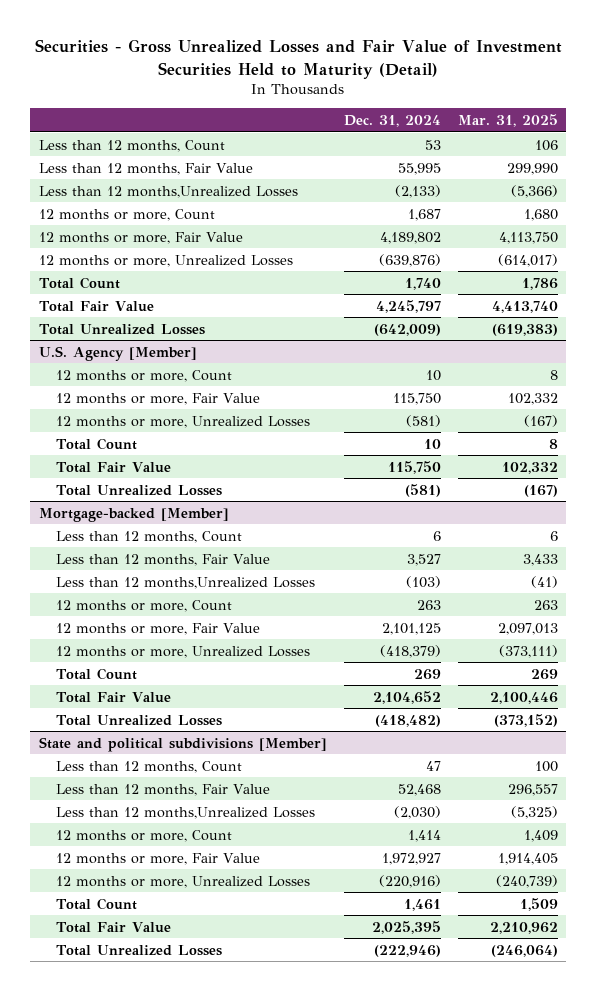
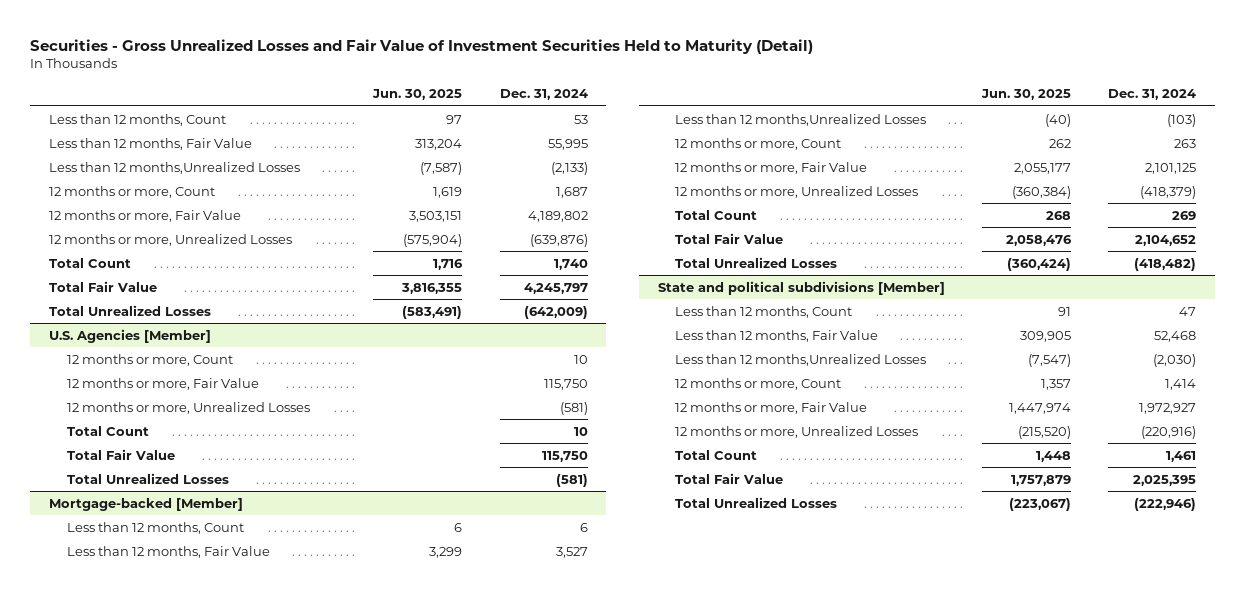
- | Dec. 31, 2024 | Mar. 31, 2025
+ | Jun. 30, 2025 | Dec. 31, 2024
- U.S. Agency [Member]
+ U.S. Agencies [Member]

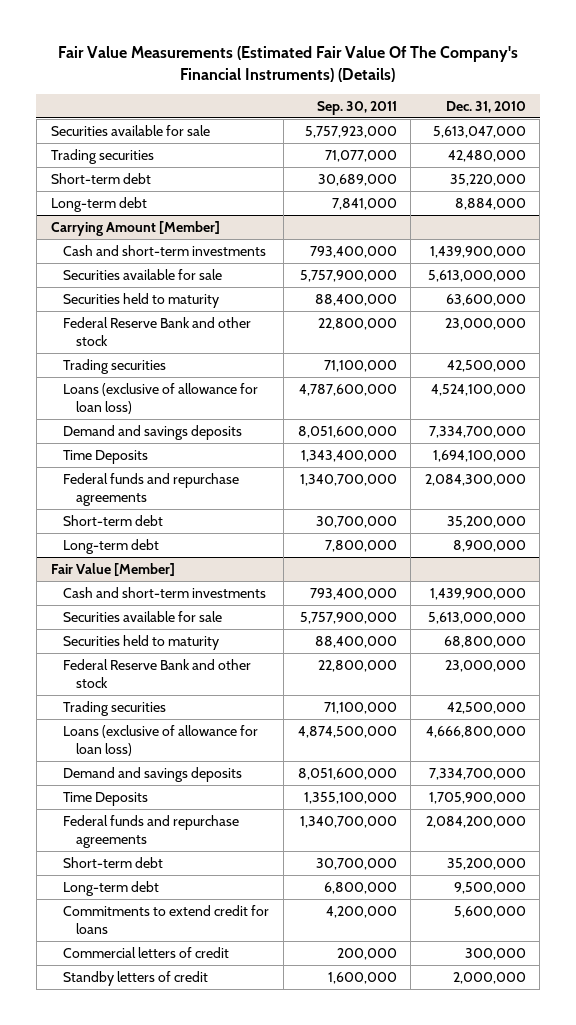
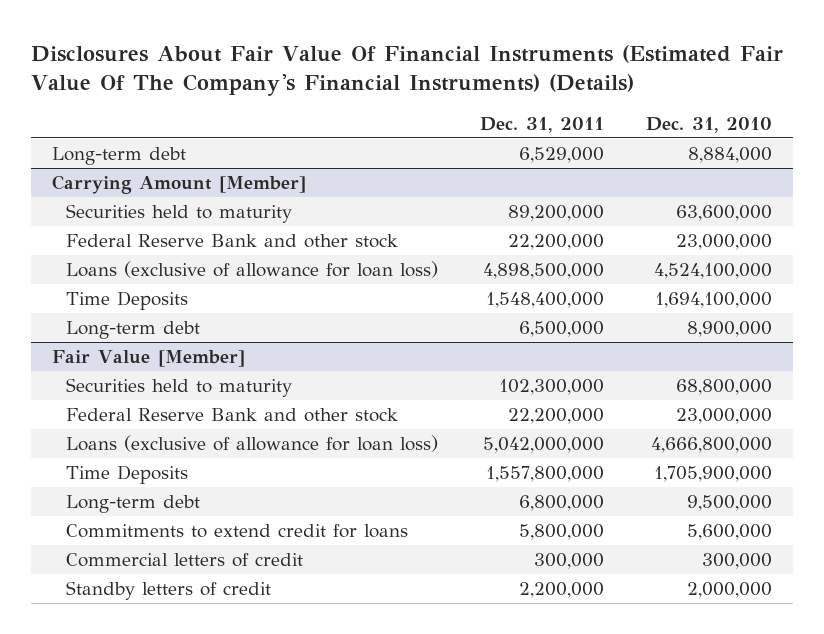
- Fair Value Measurements (Estimated Fair Value Of The Company's Financial Instruments) (Details)
+ Disclosures About Fair Value Of Financial Instruments (Estimated Fair Value Of The Company's Financial Instruments) (Details)
- | Sep. 30, 2011 | Dec. 31, 2010
+ | Dec. 31, 2011 | Dec. 31, 2010
- Securities available for sale | 5,757,923,000 | 5,613,047,000
- Trading securities | 71,077,000 | 42,480,000
- Short-term debt | 30,689,000 | 35,220,000
@ Carrying Amount [Member]
- Cash and short-term investments | 793,400,000 | 1,439,900,000
- Securities available for sale | 5,757,900,000 | 5,613,000,000
- Trading securities | 71,100,000 | 42,500,000
- Demand and savings deposits | 8,051,600,000 | 7,334,700,000
- Federal funds and repurchase agreements | 1,340,700,000 | 2,084,300,000
- Short-term debt | 30,700,000 | 35,200,000
@ Fair Value [Member]
- Cash and short-term investments | 793,400,000 | 1,439,900,000
- Securities available for sale | 5,757,900,000 | 5,613,000,000
- Trading securities | 71,100,000 | 42,500,000
- Demand and savings deposits | 8,051,600,000 | 7,334,700,000
- Federal funds and repurchase agreements | 1,340,700,000 | 2,084,200,000
- Short-term debt | 30,700,000 | 35,200,000

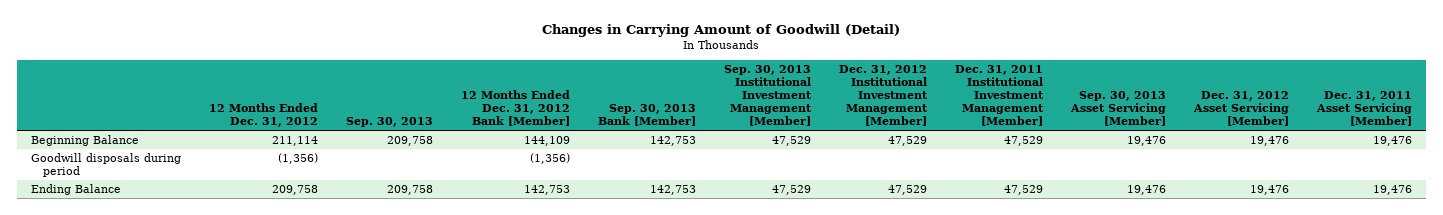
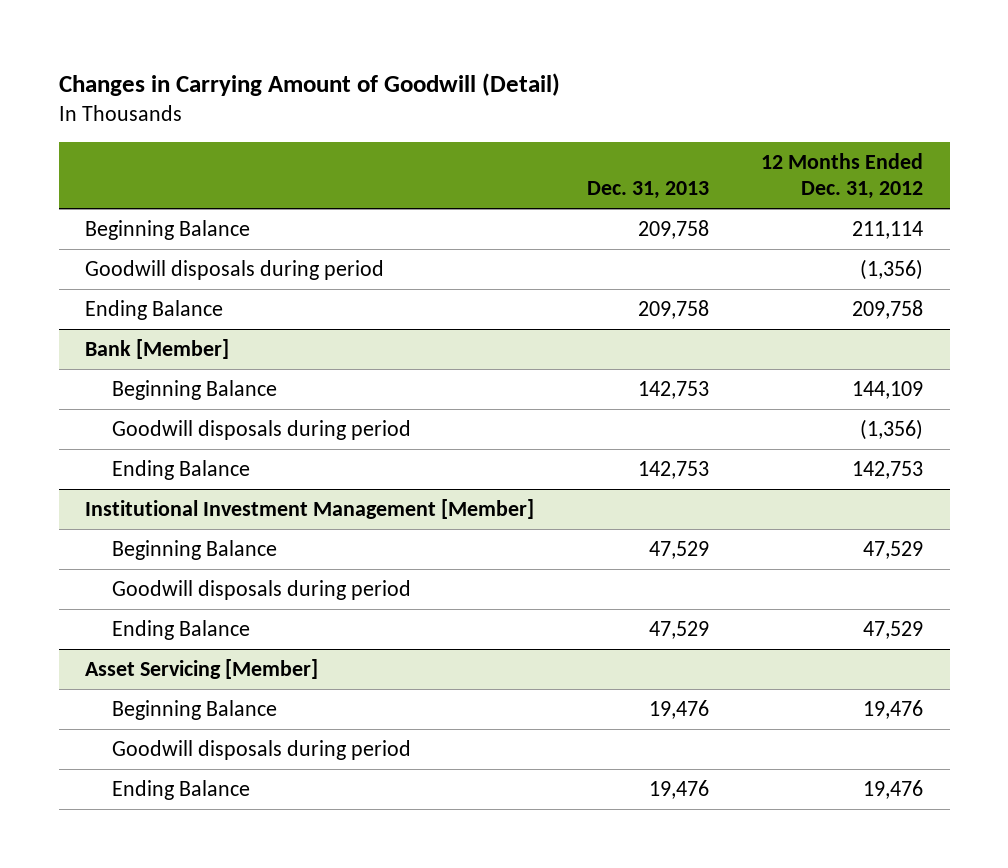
- | 12 Months Ended Dec. 31, 2012 | Sep. 30, 2013 | 12 Months Ended Dec. 31, 2012 Bank [Member] | Sep. 30, 2013 Bank [Member] | Sep. 30, 2013 Institutional Investment Management [Member] | Dec. 31, 2012 Institutional Investment Management [Member] | Dec. 31, 2011 Institutional Investment Management [Member] | Sep. 30, 2013 Asset Servicing [Member] | Dec. 31, 2012 Asset Servicing [Member] | Dec. 31, 2011 Asset Servicing [Member]
+ | Dec. 31, 2013 | 12 Months Ended Dec. 31, 2012
+ Bank [Member]
+ Beginning Balance | 142,753 | 144,109
+ Goodwill disposals during period | | (1,356)
+ Ending Balance | 142,753 | 142,753
+ Institutional Investment Management [Member]
+ Beginning Balance | 47,529 | 47,529
+ Goodwill disposals during period
+ Ending Balance | 47,529 | 47,529
+ Asset Servicing [Member]
+ Beginning Balance | 19,476 | 19,476
+ Goodwill disposals during period
+ Ending Balance | 19,476 | 19,476

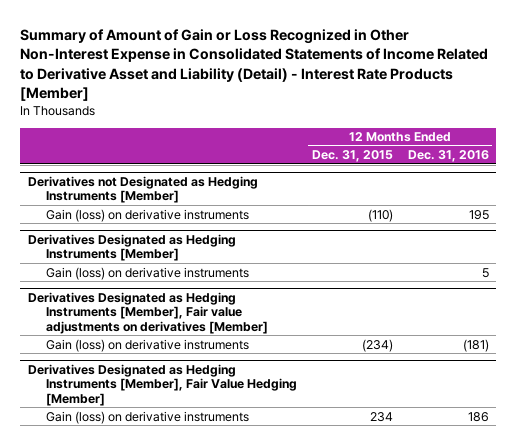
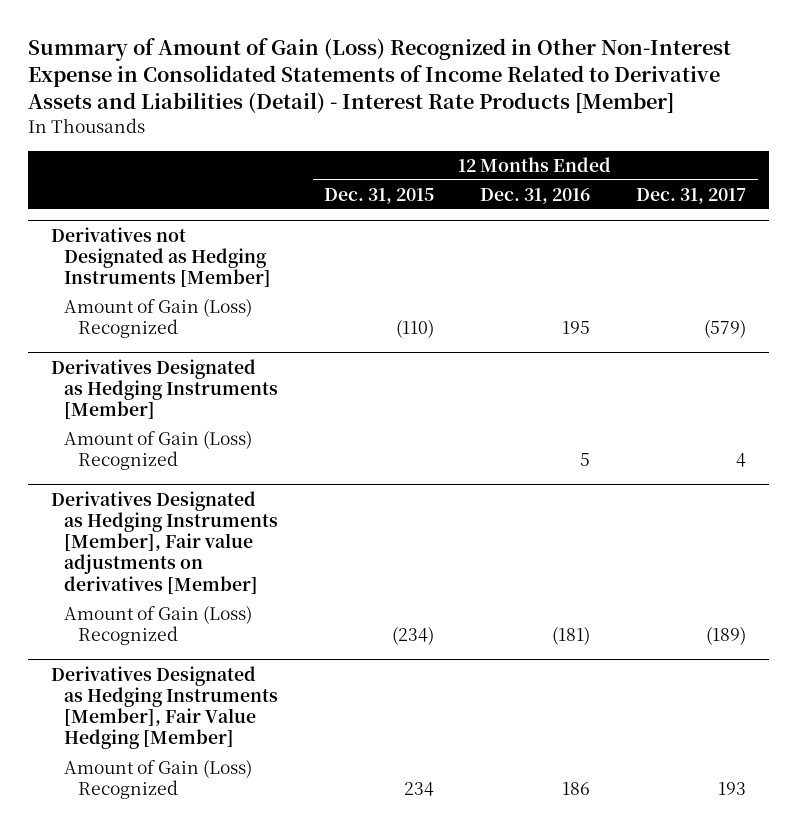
- Summary of Amount of Gain or Loss Recognized in Other Non-Interest Expense in Consolidated Statements of Income Related to Derivative Asset and Liability (Detail) - Interest Rate Products [Member]
+ Summary of Amount of Gain (Loss) Recognized in Other Non-Interest Expense in Consolidated Statements of Income Related to Derivative Assets and Liabilities (Detail) - Interest Rate Products [Member]
- | 12 Months Ended Dec. 31, 2015 | 12 Months Ended Dec. 31, 2016
+ | 12 Months Ended Dec. 31, 2015 | 12 Months Ended Dec. 31, 2016 | 12 Months Ended Dec. 31, 2017
@ Derivatives not Designated as Hedging Instruments [Member]
- Gain (loss) on derivative instruments | (110) | 195
+ Amount of Gain (Loss) Recognized | (110) | 195 | (579)
@ Derivatives Designated as Hedging Instruments [Member]
- Gain (loss) on derivative instruments | | 5
+ Amount of Gain (Loss) Recognized | | 5 | 4
@ Derivatives Designated as Hedging Instruments [Member], Fair value adjustments on derivatives [Member]
- Gain (loss) on derivative instruments | (234) | (181)
+ Amount of Gain (Loss) Recognized | (234) | (181) | (189)
@ Derivatives Designated as Hedging Instruments [Member], Fair Value Hedging [Member]
- Gain (loss) on derivative instruments | 234 | 186
+ Amount of Gain (Loss) Recognized | 234 | 186 | 193

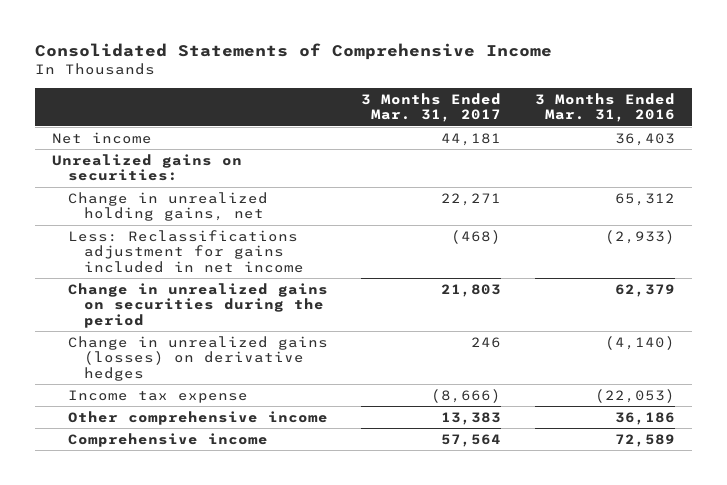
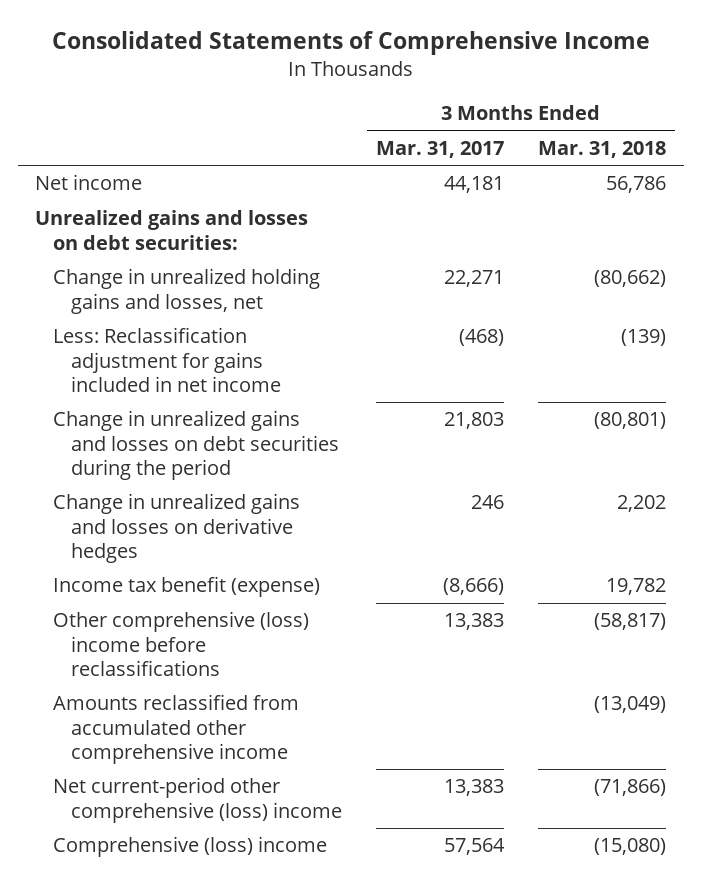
- | 3 Months Ended Mar. 31, 2017 | 3 Months Ended Mar. 31, 2016
+ | 3 Months Ended Mar. 31, 2017 | 3 Months Ended Mar. 31, 2018
- Unrealized gains on securities:
- Change in unrealized holding gains, net | 22,271 | 65,312
- Less: Reclassifications adjustment for gains included in net income | (468) | (2,933)
- Change in unrealized gains on securities during the period | 21,803 | 62,379
- Change in unrealized gains (losses) on derivative hedges | 246 | (4,140)
- Income tax expense | (8,666) | (22,053)
- Other comprehensive income | 13,383 | 36,186
- Comprehensive income | 57,564 | 72,589
+ Unrealized gains and losses on debt securities:
+ Change in unrealized holding gains and losses, net | 22,271 | (80,662)
+ Less: Reclassification adjustment for gains included in net income | (468) | (139)
+ Change in unrealized gains and losses on debt securities during the period | 21,803 | (80,801)
+ Change in unrealized gains and losses on derivative hedges | 246 | 2,202
+ Income tax benefit (expense) | (8,666) | 19,782
+ Other comprehensive (loss) income before reclassifications | 13,383 | (58,817)
+ Amounts reclassified from accumulated other comprehensive income | | (13,049)
+ Net current-period other comprehensive (loss) income | 13,383 | (71,866)
+ Comprehensive (loss) income | 57,564 | (15,080)

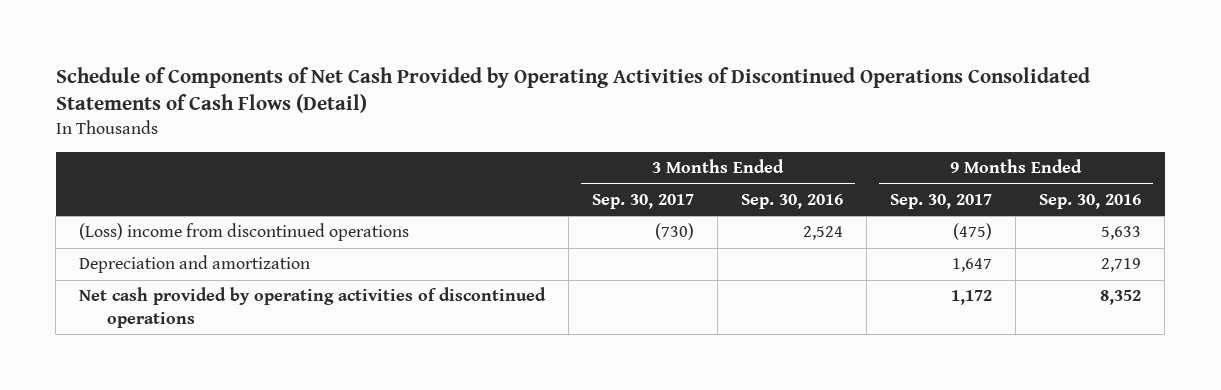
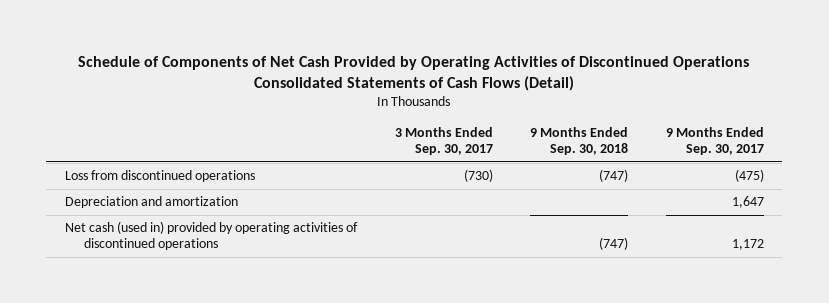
- | 3 Months Ended Sep. 30, 2017 | 3 Months Ended Sep. 30, 2016 | 9 Months Ended Sep. 30, 2017 | 9 Months Ended Sep. 30, 2016
+ | 3 Months Ended Sep. 30, 2017 | 9 Months Ended Sep. 30, 2018 | 9 Months Ended Sep. 30, 2017
- (Loss) income from discontinued operations | (730) | 2,524 | (475) | 5,633
+ Loss from discontinued operations | (730) | (747) | (475)
- Net cash provided by operating activities of discontinued operations | | | 1,172 | 8,352
+ Net cash (used in) provided by operating activities of discontinued operations | | (747) | 1,172

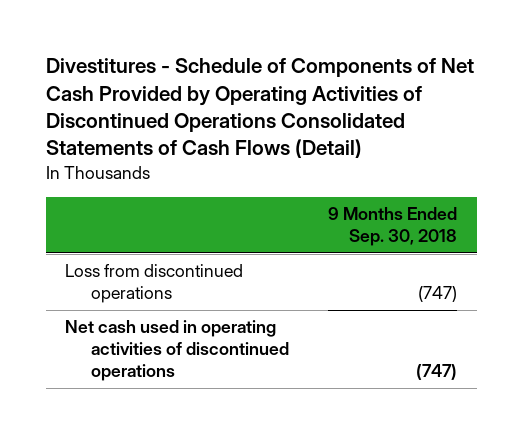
- Schedule of Components of Net Cash Provided by Operating Activities of Discontinued Operations Consolidated Statements of Cash Flows (Detail)
+ Divestitures - Schedule of Components of Net Cash Provided by Operating Activities of Discontinued Operations Consolidated Statements of Cash Flows (Detail)
- | 3 Months Ended Sep. 30, 2017 | 9 Months Ended Sep. 30, 2018 | 9 Months Ended Sep. 30, 2017
+ | 9 Months Ended Sep. 30, 2018
- Depreciation and amortization | | | 1,647
- Net cash (used in) provided by operating activities of discontinued operations | | (747) | 1,172
+ Net cash used in operating activities of discontinued operations | (747)

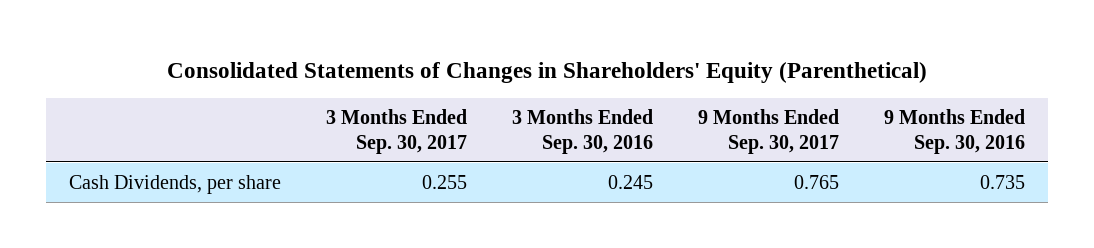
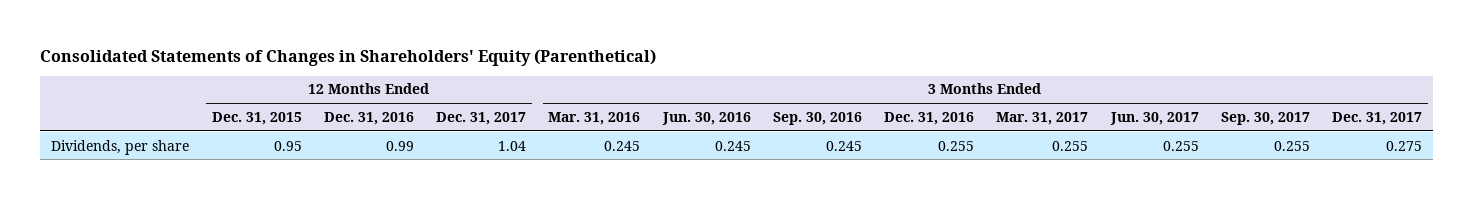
- | 3 Months Ended Sep. 30, 2017 | 3 Months Ended Sep. 30, 2016 | 9 Months Ended Sep. 30, 2017 | 9 Months Ended Sep. 30, 2016
+ | 12 Months Ended Dec. 31, 2015 | 12 Months Ended Dec. 31, 2016 | 12 Months Ended Dec. 31, 2017 | 3 Months Ended Mar. 31, 2016 | 3 Months Ended Jun. 30, 2016 | 3 Months Ended Sep. 30, 2016 | 3 Months Ended Dec. 31, 2016 | 3 Months Ended Mar. 31, 2017 | 3 Months Ended Jun. 30, 2017 | 3 Months Ended Sep. 30, 2017 | 3 Months Ended Dec. 31, 2017
- Cash Dividends, per share | 0.255 | 0.245 | 0.765 | 0.735
+ Dividends, per share | 0.95 | 0.99 | 1.04 | 0.245 | 0.245 | 0.245 | 0.255 | 0.255 | 0.255 | 0.255 | 0.275

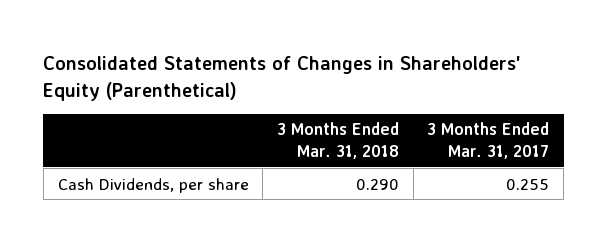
- | 12 Months Ended Dec. 31, 2015 | 12 Months Ended Dec. 31, 2016 | 12 Months Ended Dec. 31, 2017 | 3 Months Ended Mar. 31, 2016 | 3 Months Ended Jun. 30, 2016 | 3 Months Ended Sep. 30, 2016 | 3 Months Ended Dec. 31, 2016 | 3 Months Ended Mar. 31, 2017 | 3 Months Ended Jun. 30, 2017 | 3 Months Ended Sep. 30, 2017 | 3 Months Ended Dec. 31, 2017
+ | 3 Months Ended Mar. 31, 2018 | 3 Months Ended Mar. 31, 2017
- Dividends, per share | 0.95 | 0.99 | 1.04 | 0.245 | 0.245 | 0.245 | 0.255 | 0.255 | 0.255 | 0.255 | 0.275
+ Cash Dividends, per share | 0.290 | 0.255

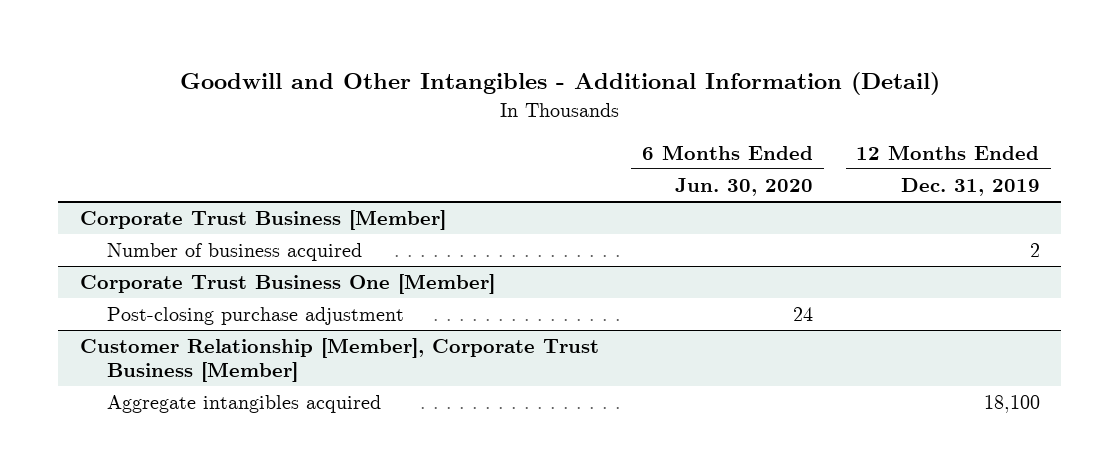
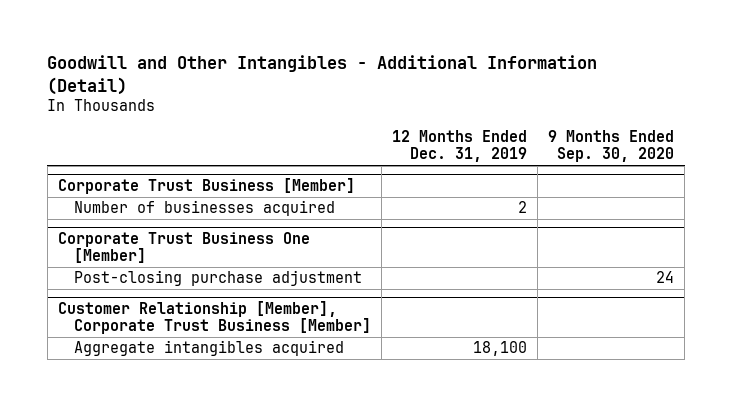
- | 6 Months Ended Jun. 30, 2020 | 12 Months Ended Dec. 31, 2019
+ | 12 Months Ended Dec. 31, 2019 | 9 Months Ended Sep. 30, 2020
@ Corporate Trust Business [Member]
- Number of business acquired | | 2
+ Number of businesses acquired | 2 |

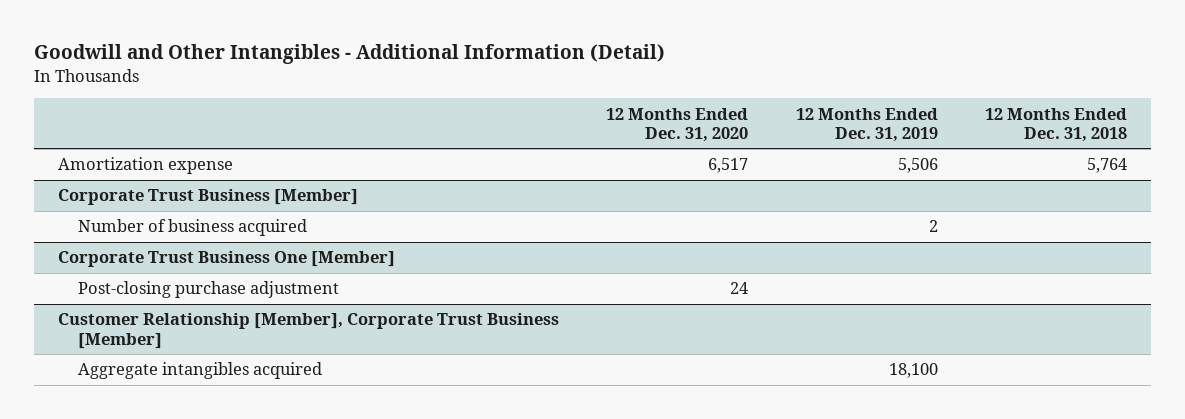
- | 12 Months Ended Dec. 31, 2019 | 9 Months Ended Sep. 30, 2020
+ | 12 Months Ended Dec. 31, 2020 | 12 Months Ended Dec. 31, 2019 | 12 Months Ended Dec. 31, 2018
+ Amortization expense | 6,517 | 5,506 | 5,764
@ Corporate Trust Business [Member]
- Number of businesses acquired | 2 |
+ Number of business acquired | | 2 |

